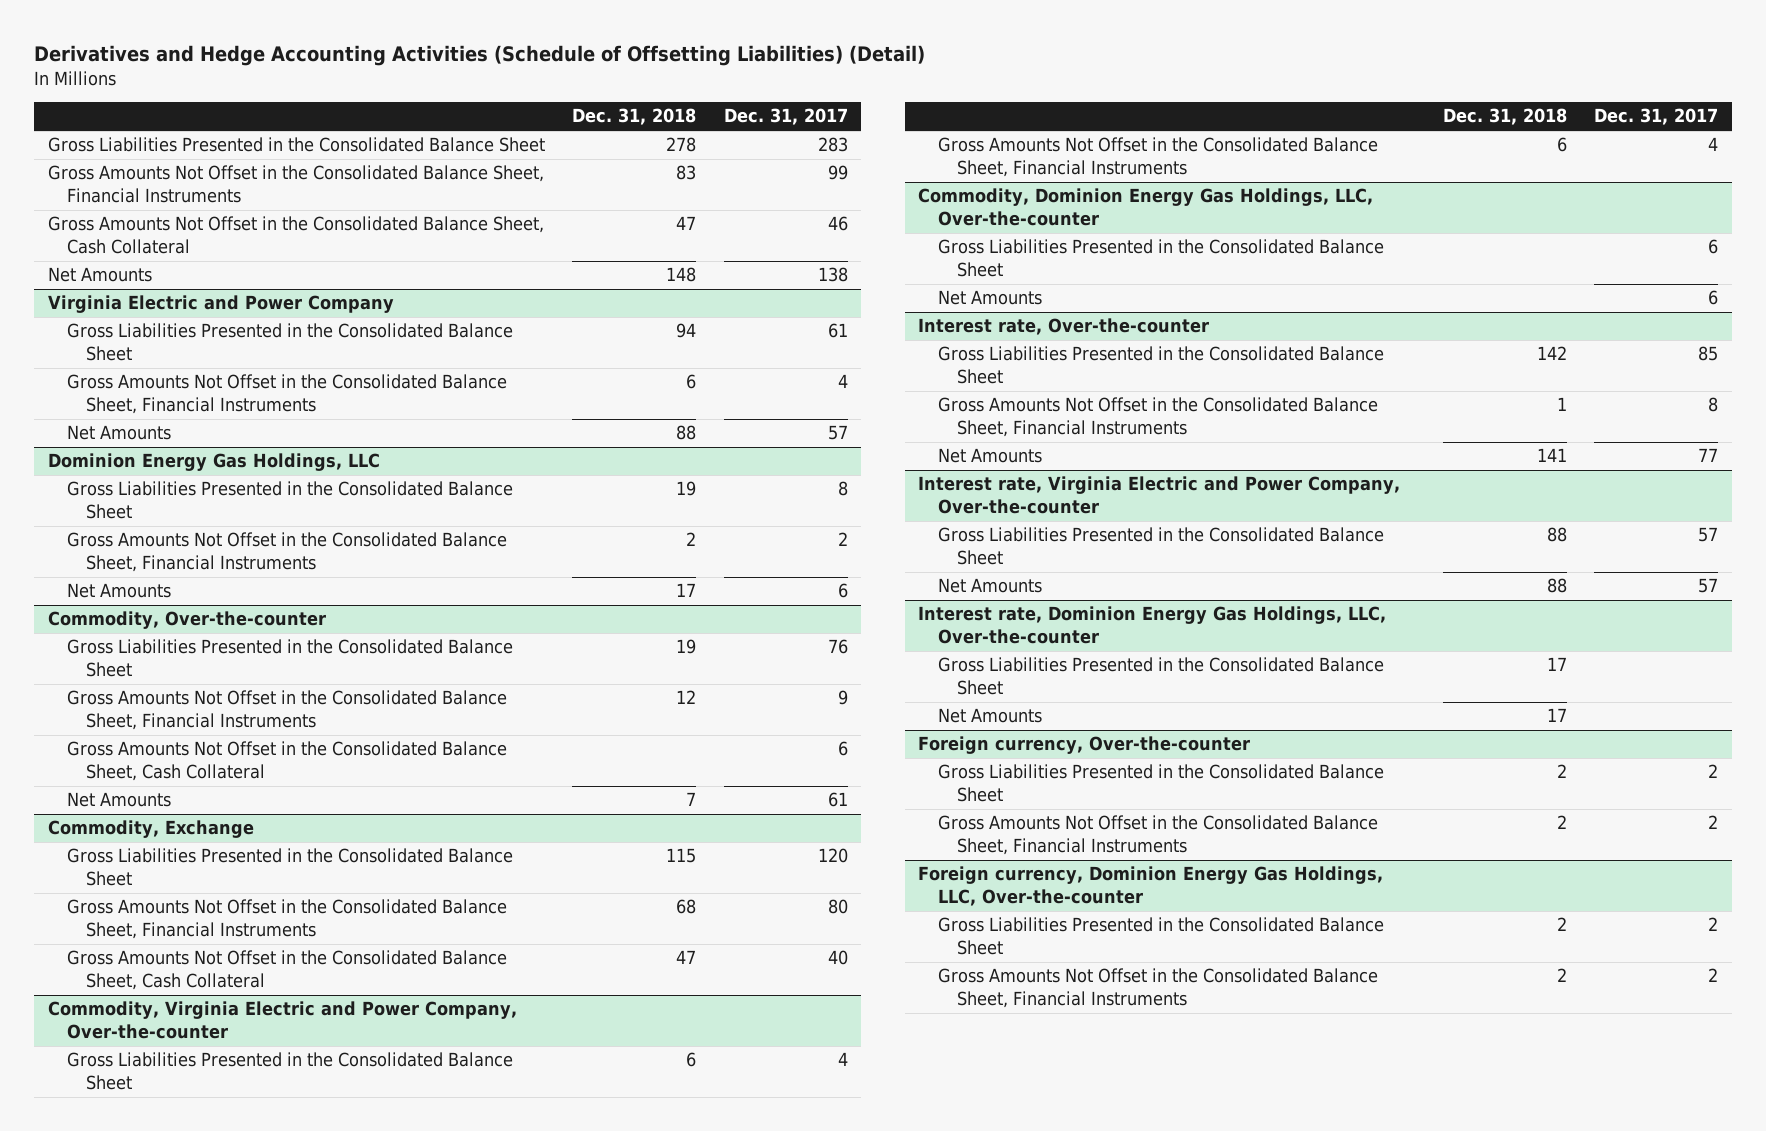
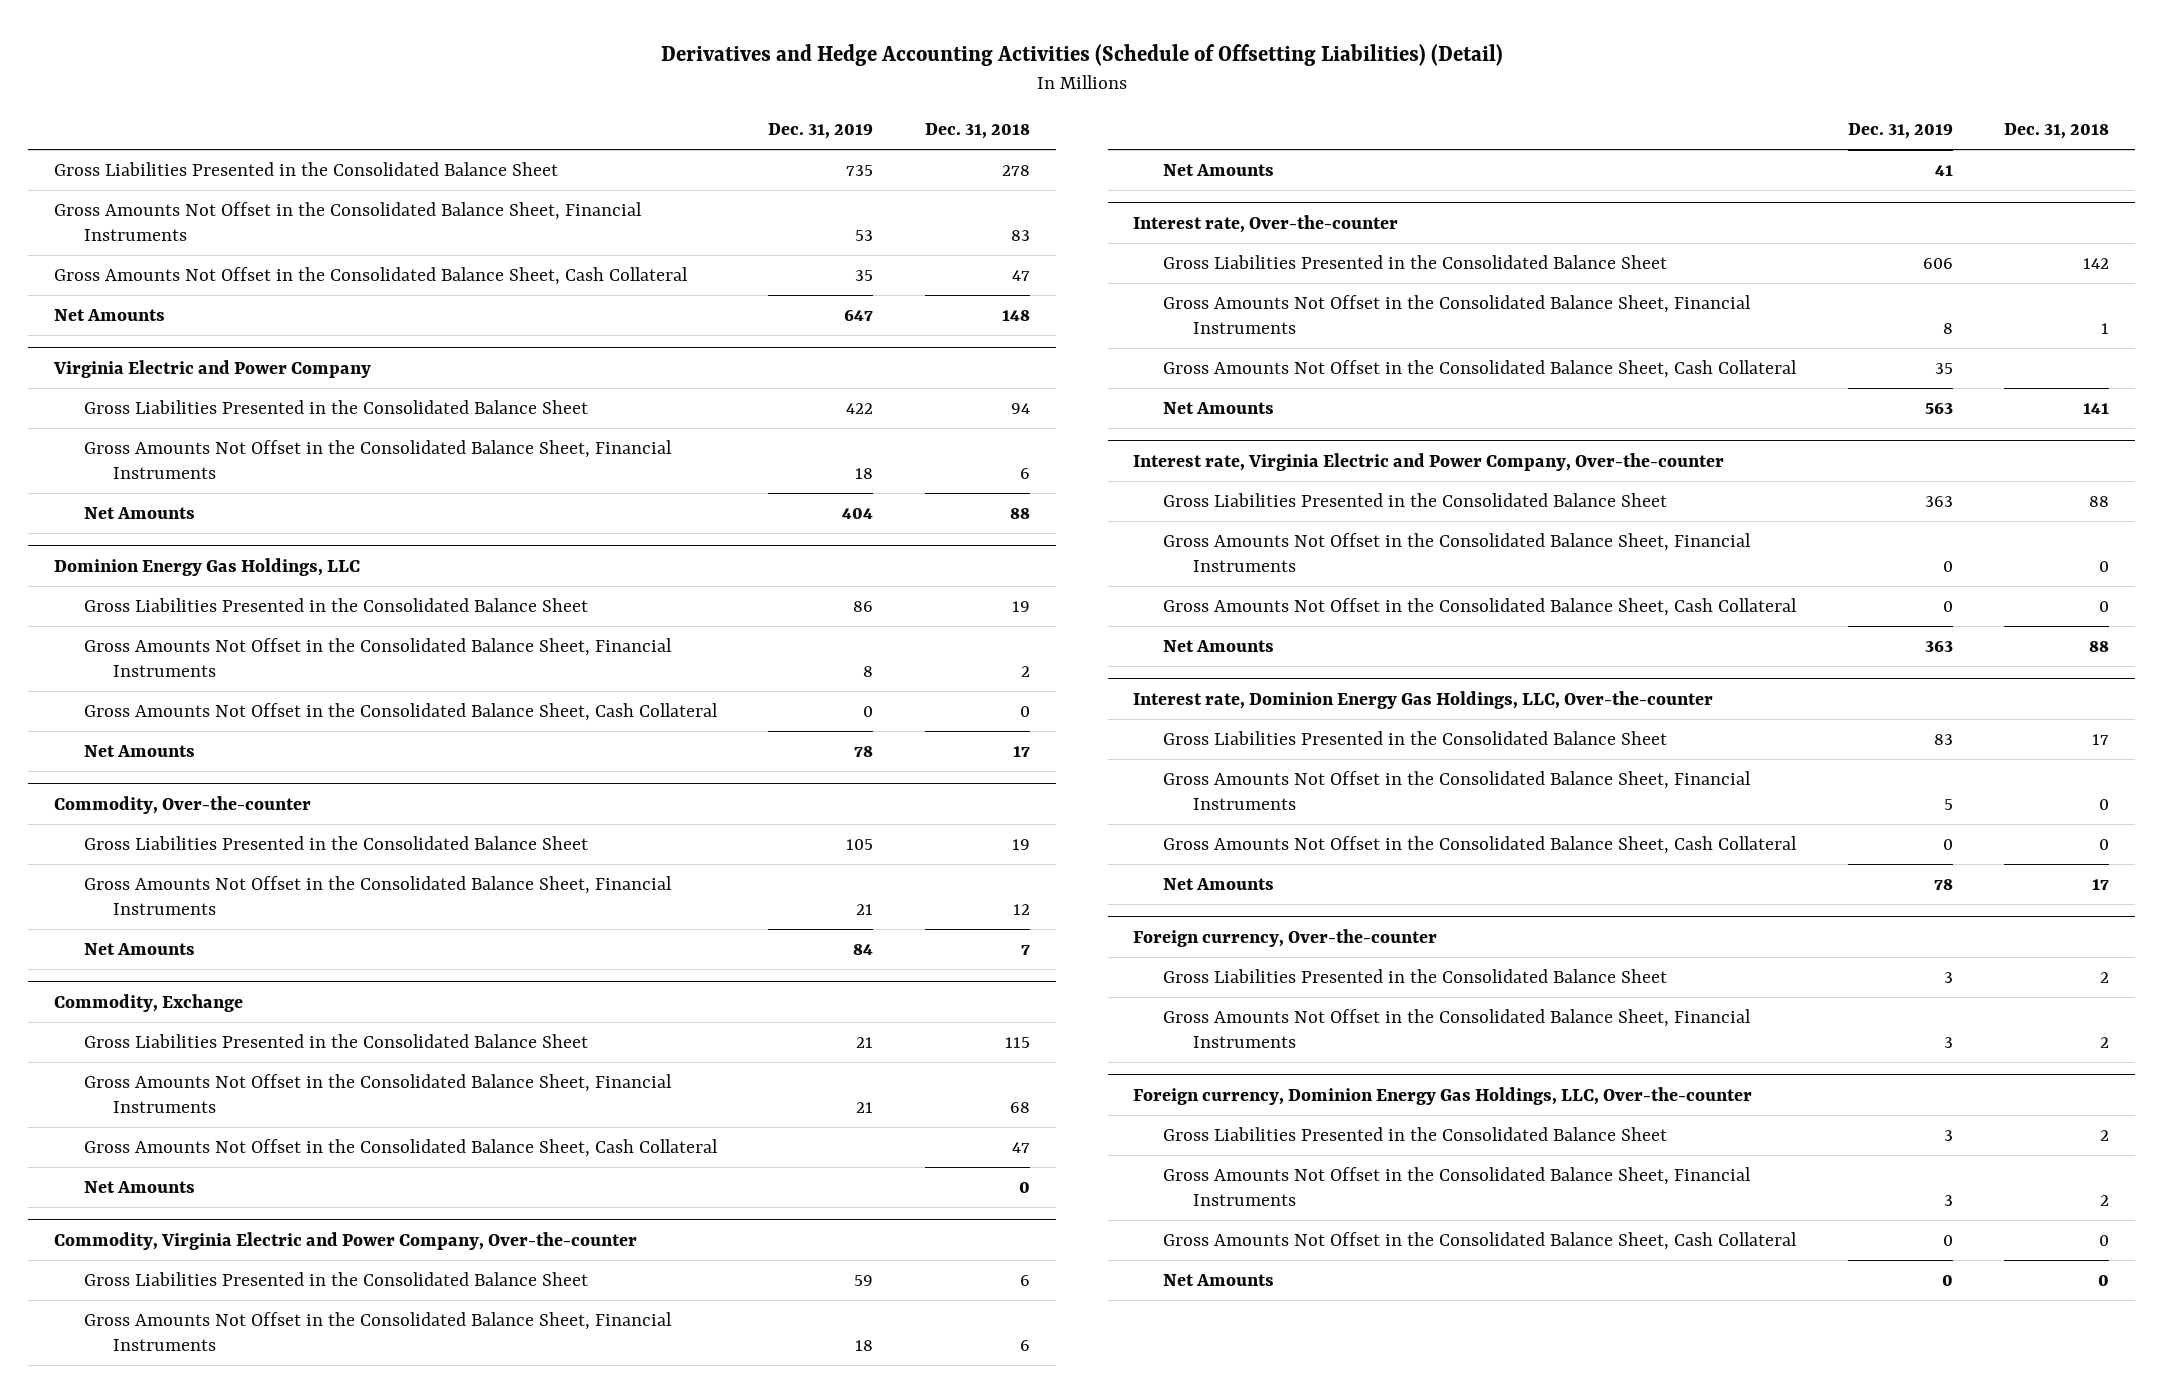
- | Dec. 31, 2018 | Dec. 31, 2017
+ | Dec. 31, 2019 | Dec. 31, 2018
@ Dominion Energy Gas Holdings, LLC
+ Gross Amounts Not Offset in the Consolidated Balance Sheet, Cash Collateral | 0 | 0
@ Commodity, Over-the-counter
- Gross Amounts Not Offset in the Consolidated Balance Sheet, Cash Collateral | | 6
@ Commodity, Exchange
+ Net Amounts | | 0
- Commodity, Dominion Energy Gas Holdings, LLC, Over-the-counter
- Gross Liabilities Presented in the Consolidated Balance Sheet | | 6
@ Interest rate, Over-the-counter
+ Gross Amounts Not Offset in the Consolidated Balance Sheet, Cash Collateral | 35 |
@ Interest rate, Virginia Electric and Power Company, Over-the-counter
+ Gross Amounts Not Offset in the Consolidated Balance Sheet, Financial Instruments | 0 | 0
+ Gross Amounts Not Offset in the Consolidated Balance Sheet, Cash Collateral | 0 | 0
@ Interest rate, Dominion Energy Gas Holdings, LLC, Over-the-counter
+ Gross Amounts Not Offset in the Consolidated Balance Sheet, Financial Instruments | 5 | 0
+ Gross Amounts Not Offset in the Consolidated Balance Sheet, Cash Collateral | 0 | 0
@ Foreign currency, Dominion Energy Gas Holdings, LLC, Over-the-counter
+ Gross Amounts Not Offset in the Consolidated Balance Sheet, Cash Collateral | 0 | 0
+ Net Amounts | 0 | 0

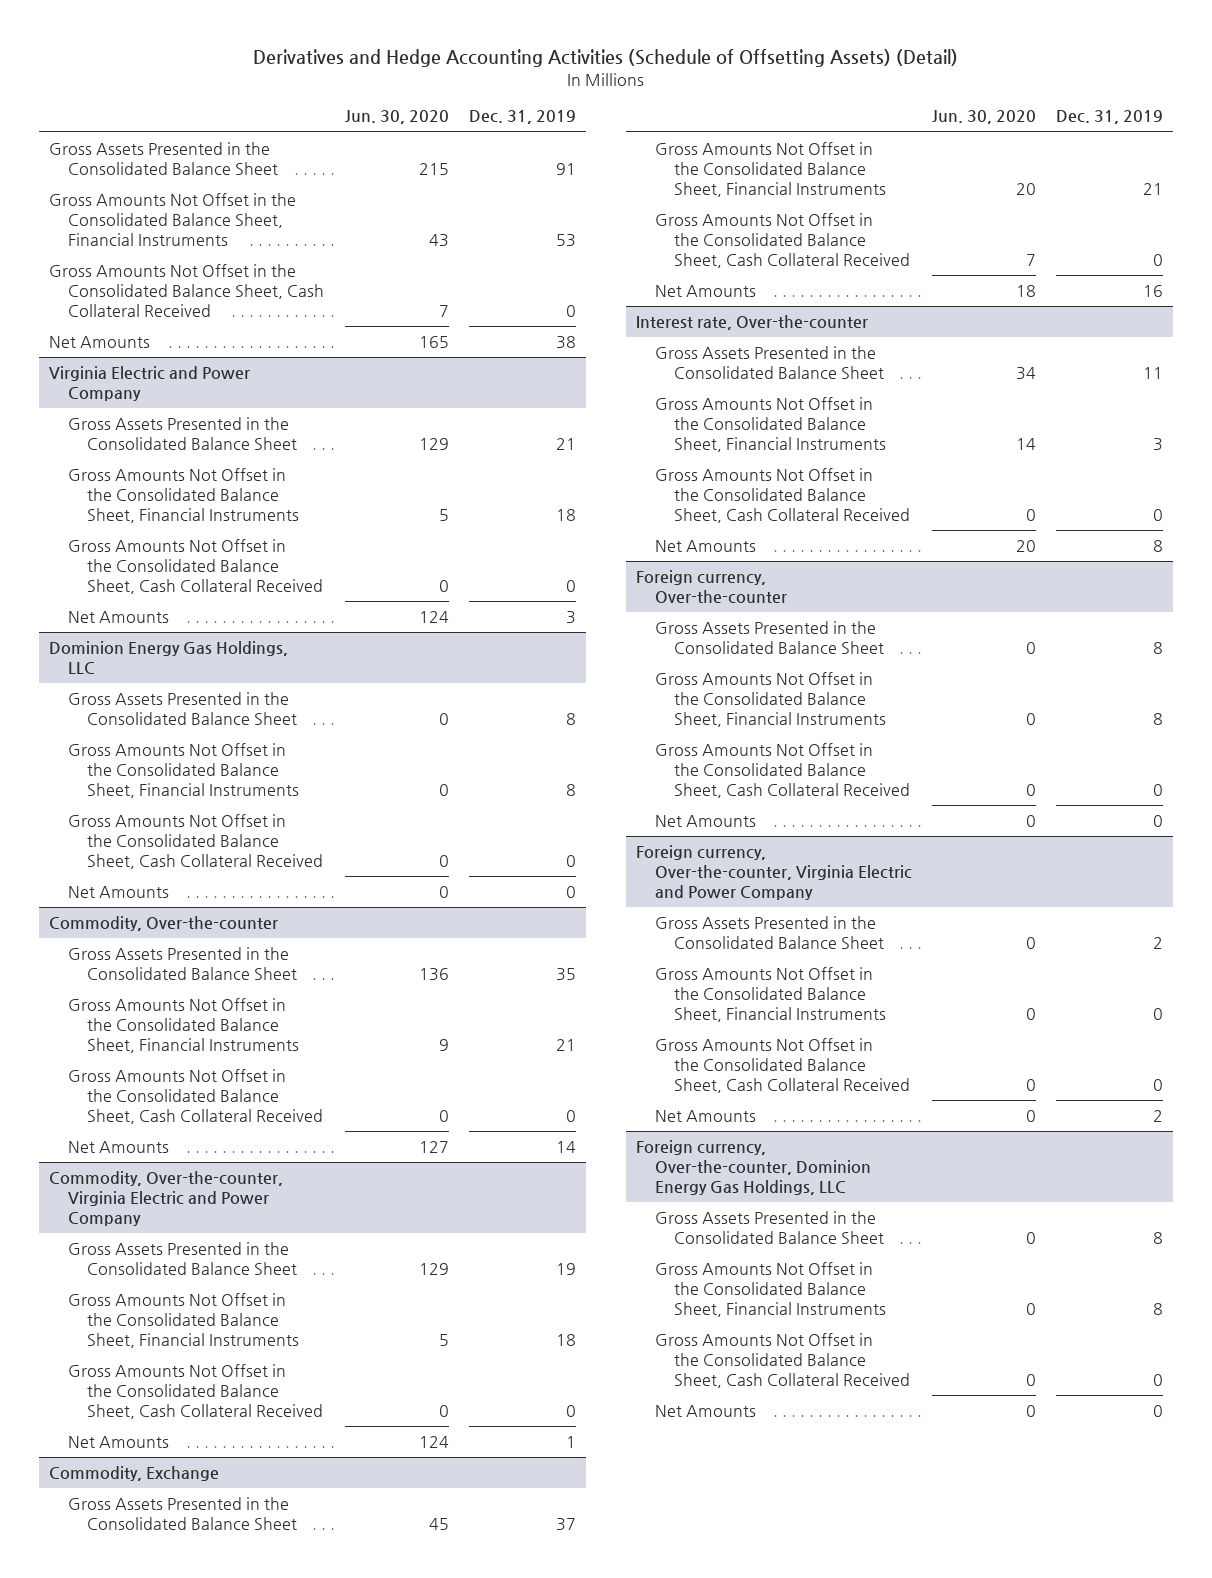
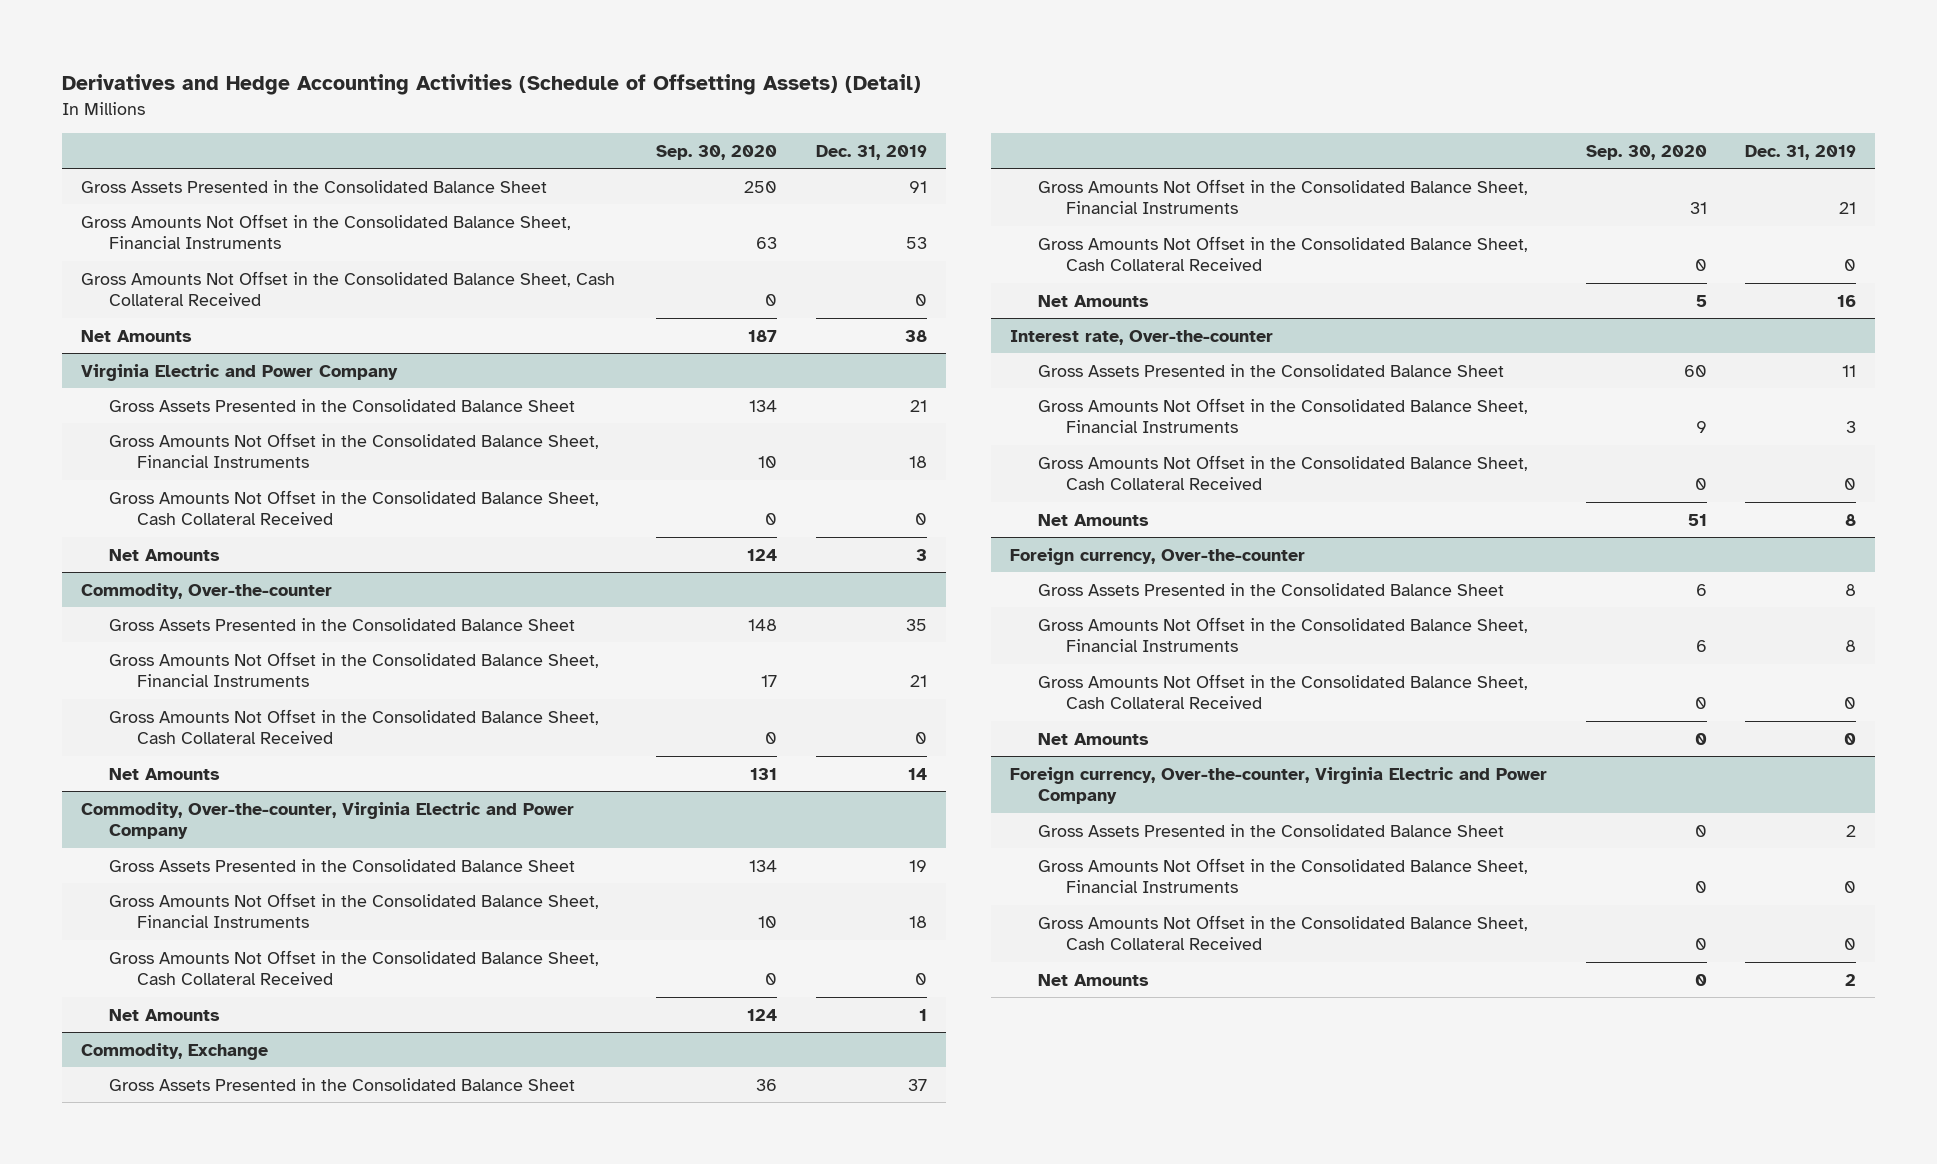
- | Jun. 30, 2020 | Dec. 31, 2019
+ | Sep. 30, 2020 | Dec. 31, 2019
- Dominion Energy Gas Holdings, LLC
- Gross Assets Presented in the Consolidated Balance Sheet | 0 | 8
- Gross Amounts Not Offset in the Consolidated Balance Sheet, Financial Instruments | 0 | 8
- Gross Amounts Not Offset in the Consolidated Balance Sheet, Cash Collateral Received | 0 | 0
- Net Amounts | 0 | 0
- Foreign currency, Over-the-counter, Dominion Energy Gas Holdings, LLC
- Gross Assets Presented in the Consolidated Balance Sheet | 0 | 8
- Gross Amounts Not Offset in the Consolidated Balance Sheet, Financial Instruments | 0 | 8
- Gross Amounts Not Offset in the Consolidated Balance Sheet, Cash Collateral Received | 0 | 0
- Net Amounts | 0 | 0

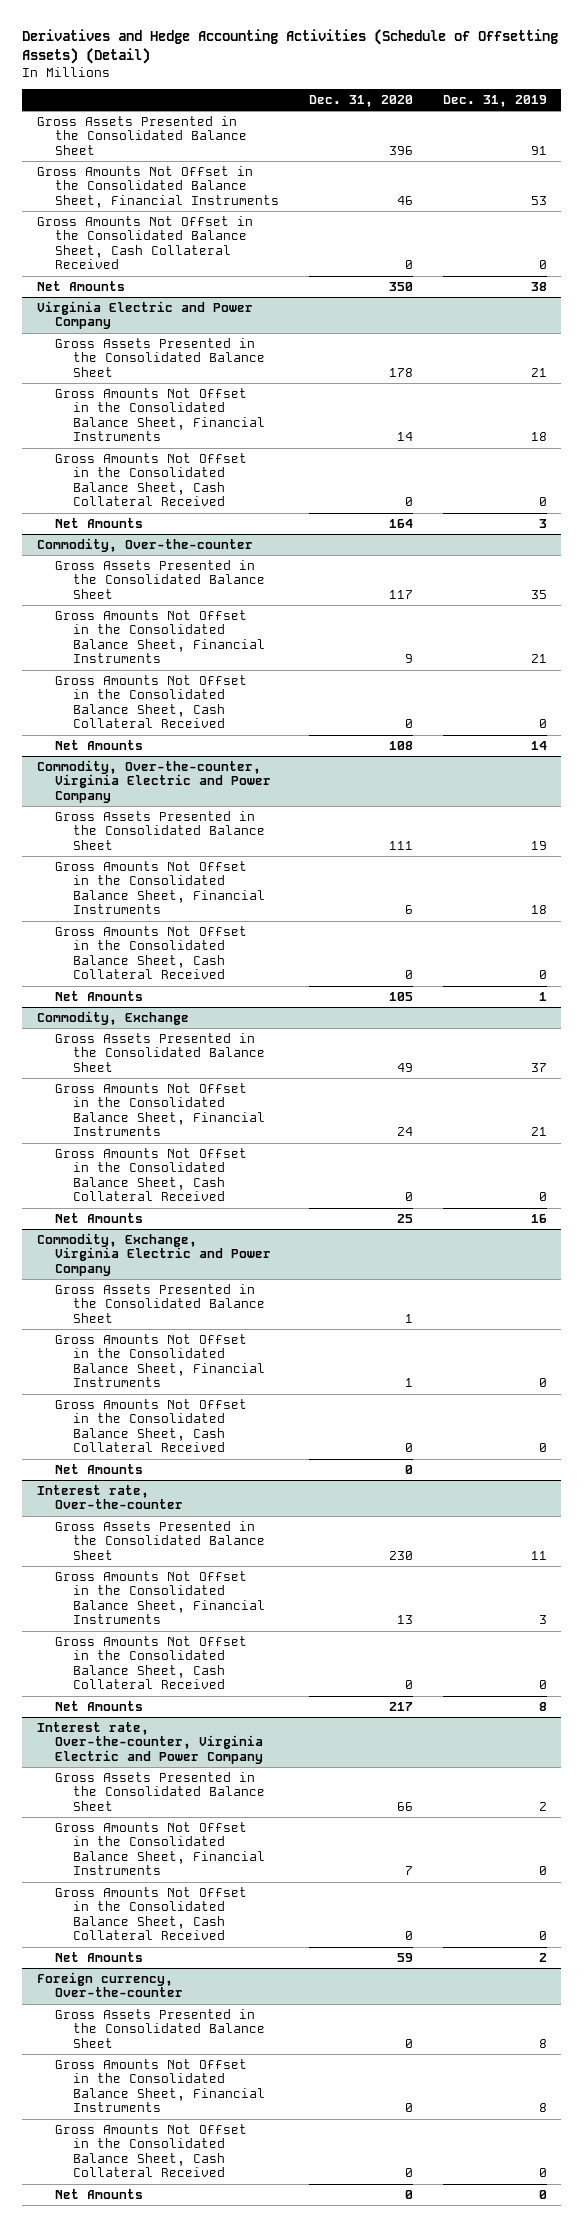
- | Sep. 30, 2020 | Dec. 31, 2019
+ | Dec. 31, 2020 | Dec. 31, 2019
+ Commodity, Exchange, Virginia Electric and Power Company
+ Gross Assets Presented in the Consolidated Balance Sheet | 1 |
+ Gross Amounts Not Offset in the Consolidated Balance Sheet, Financial Instruments | 1 | 0
+ Gross Amounts Not Offset in the Consolidated Balance Sheet, Cash Collateral Received | 0 | 0
+ Net Amounts | 0 |
+ Interest rate, Over-the-counter, Virginia Electric and Power Company
+ Gross Assets Presented in the Consolidated Balance Sheet | 66 | 2
+ Gross Amounts Not Offset in the Consolidated Balance Sheet, Financial Instruments | 7 | 0
+ Gross Amounts Not Offset in the Consolidated Balance Sheet, Cash Collateral Received | 0 | 0
+ Net Amounts | 59 | 2
- Foreign currency, Over-the-counter, Virginia Electric and Power Company
- Gross Assets Presented in the Consolidated Balance Sheet | 0 | 2
- Gross Amounts Not Offset in the Consolidated Balance Sheet, Financial Instruments | 0 | 0
- Gross Amounts Not Offset in the Consolidated Balance Sheet, Cash Collateral Received | 0 | 0
- Net Amounts | 0 | 2

